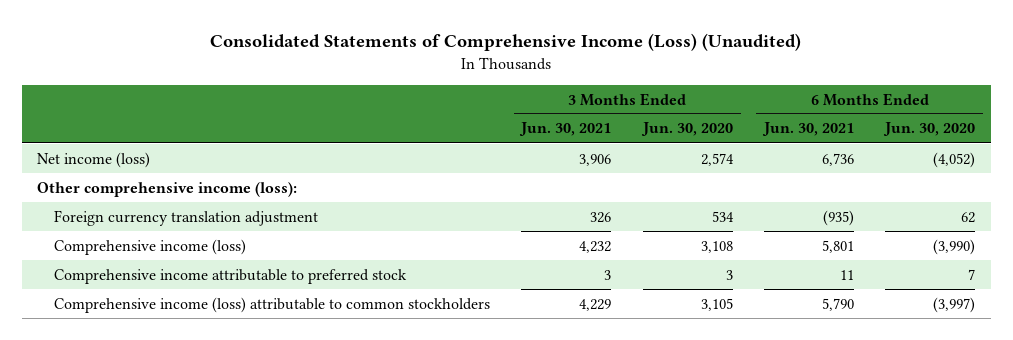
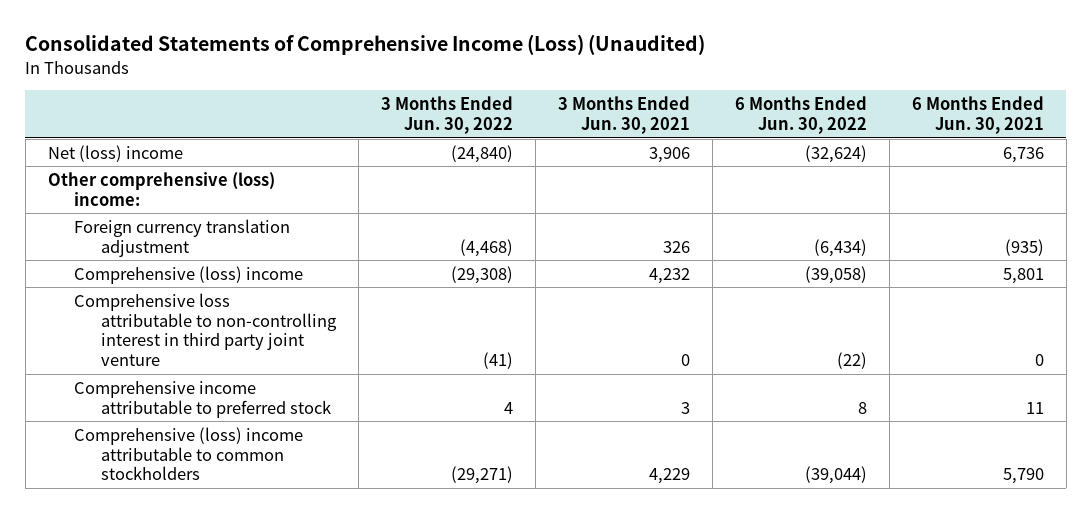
- | 3 Months Ended Jun. 30, 2021 | 3 Months Ended Jun. 30, 2020 | 6 Months Ended Jun. 30, 2021 | 6 Months Ended Jun. 30, 2020
+ | 3 Months Ended Jun. 30, 2022 | 3 Months Ended Jun. 30, 2021 | 6 Months Ended Jun. 30, 2022 | 6 Months Ended Jun. 30, 2021
- Net income (loss) | 3,906 | 2,574 | 6,736 | (4,052)
- Other comprehensive income (loss):
+ Net (loss) income | (24,840) | 3,906 | (32,624) | 6,736
+ Other comprehensive (loss) income:
- Comprehensive income (loss) | 4,232 | 3,108 | 5,801 | (3,990)
+ Comprehensive (loss) income | (29,308) | 4,232 | (39,058) | 5,801
+ Comprehensive loss attributable to non-controlling interest in third party joint venture | (41) | 0 | (22) | 0
- Comprehensive income (loss) attributable to common stockholders | 4,229 | 3,105 | 5,790 | (3,997)
+ Comprehensive (loss) income attributable to common stockholders | (29,271) | 4,229 | (39,044) | 5,790

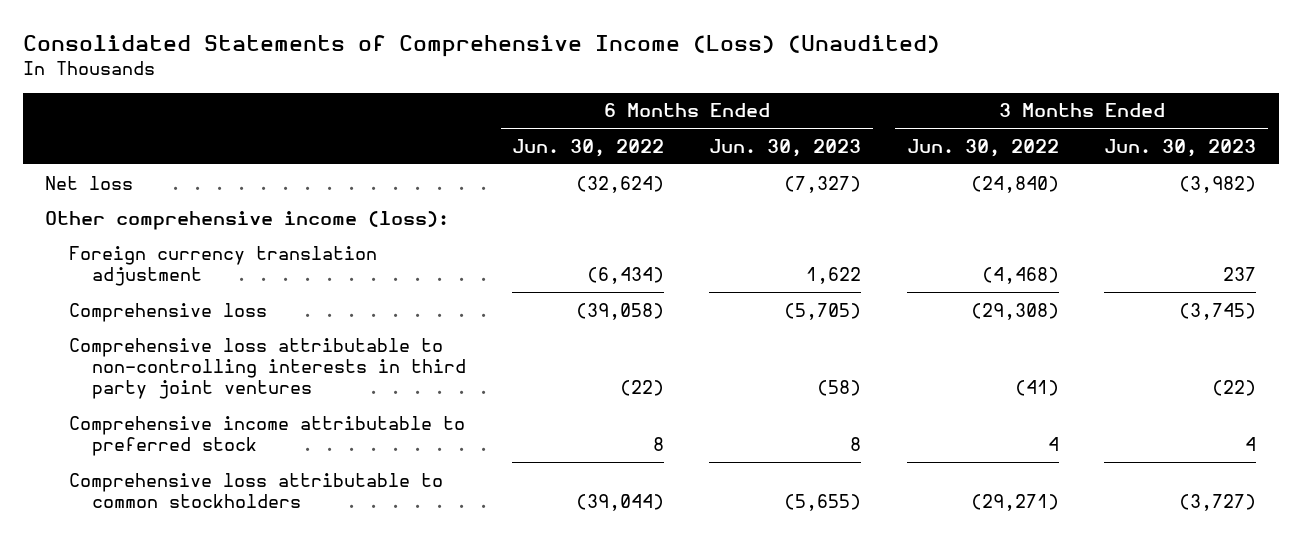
- | 3 Months Ended Jun. 30, 2022 | 3 Months Ended Jun. 30, 2021 | 6 Months Ended Jun. 30, 2022 | 6 Months Ended Jun. 30, 2021
+ | 6 Months Ended Jun. 30, 2022 | 6 Months Ended Jun. 30, 2023 | 3 Months Ended Jun. 30, 2022 | 3 Months Ended Jun. 30, 2023
- Net (loss) income | (24,840) | 3,906 | (32,624) | 6,736
- Other comprehensive (loss) income:
+ Net loss | (32,624) | (7,327) | (24,840) | (3,982)
+ Other comprehensive income (loss):
- Comprehensive (loss) income | (29,308) | 4,232 | (39,058) | 5,801
- Comprehensive loss attributable to non-controlling interest in third party joint venture | (41) | 0 | (22) | 0
+ Comprehensive loss | (39,058) | (5,705) | (29,308) | (3,745)
+ Comprehensive loss attributable to non-controlling interests in third party joint ventures | (22) | (58) | (41) | (22)
- Comprehensive (loss) income attributable to common stockholders | (29,271) | 4,229 | (39,044) | 5,790
+ Comprehensive loss attributable to common stockholders | (39,044) | (5,655) | (29,271) | (3,727)

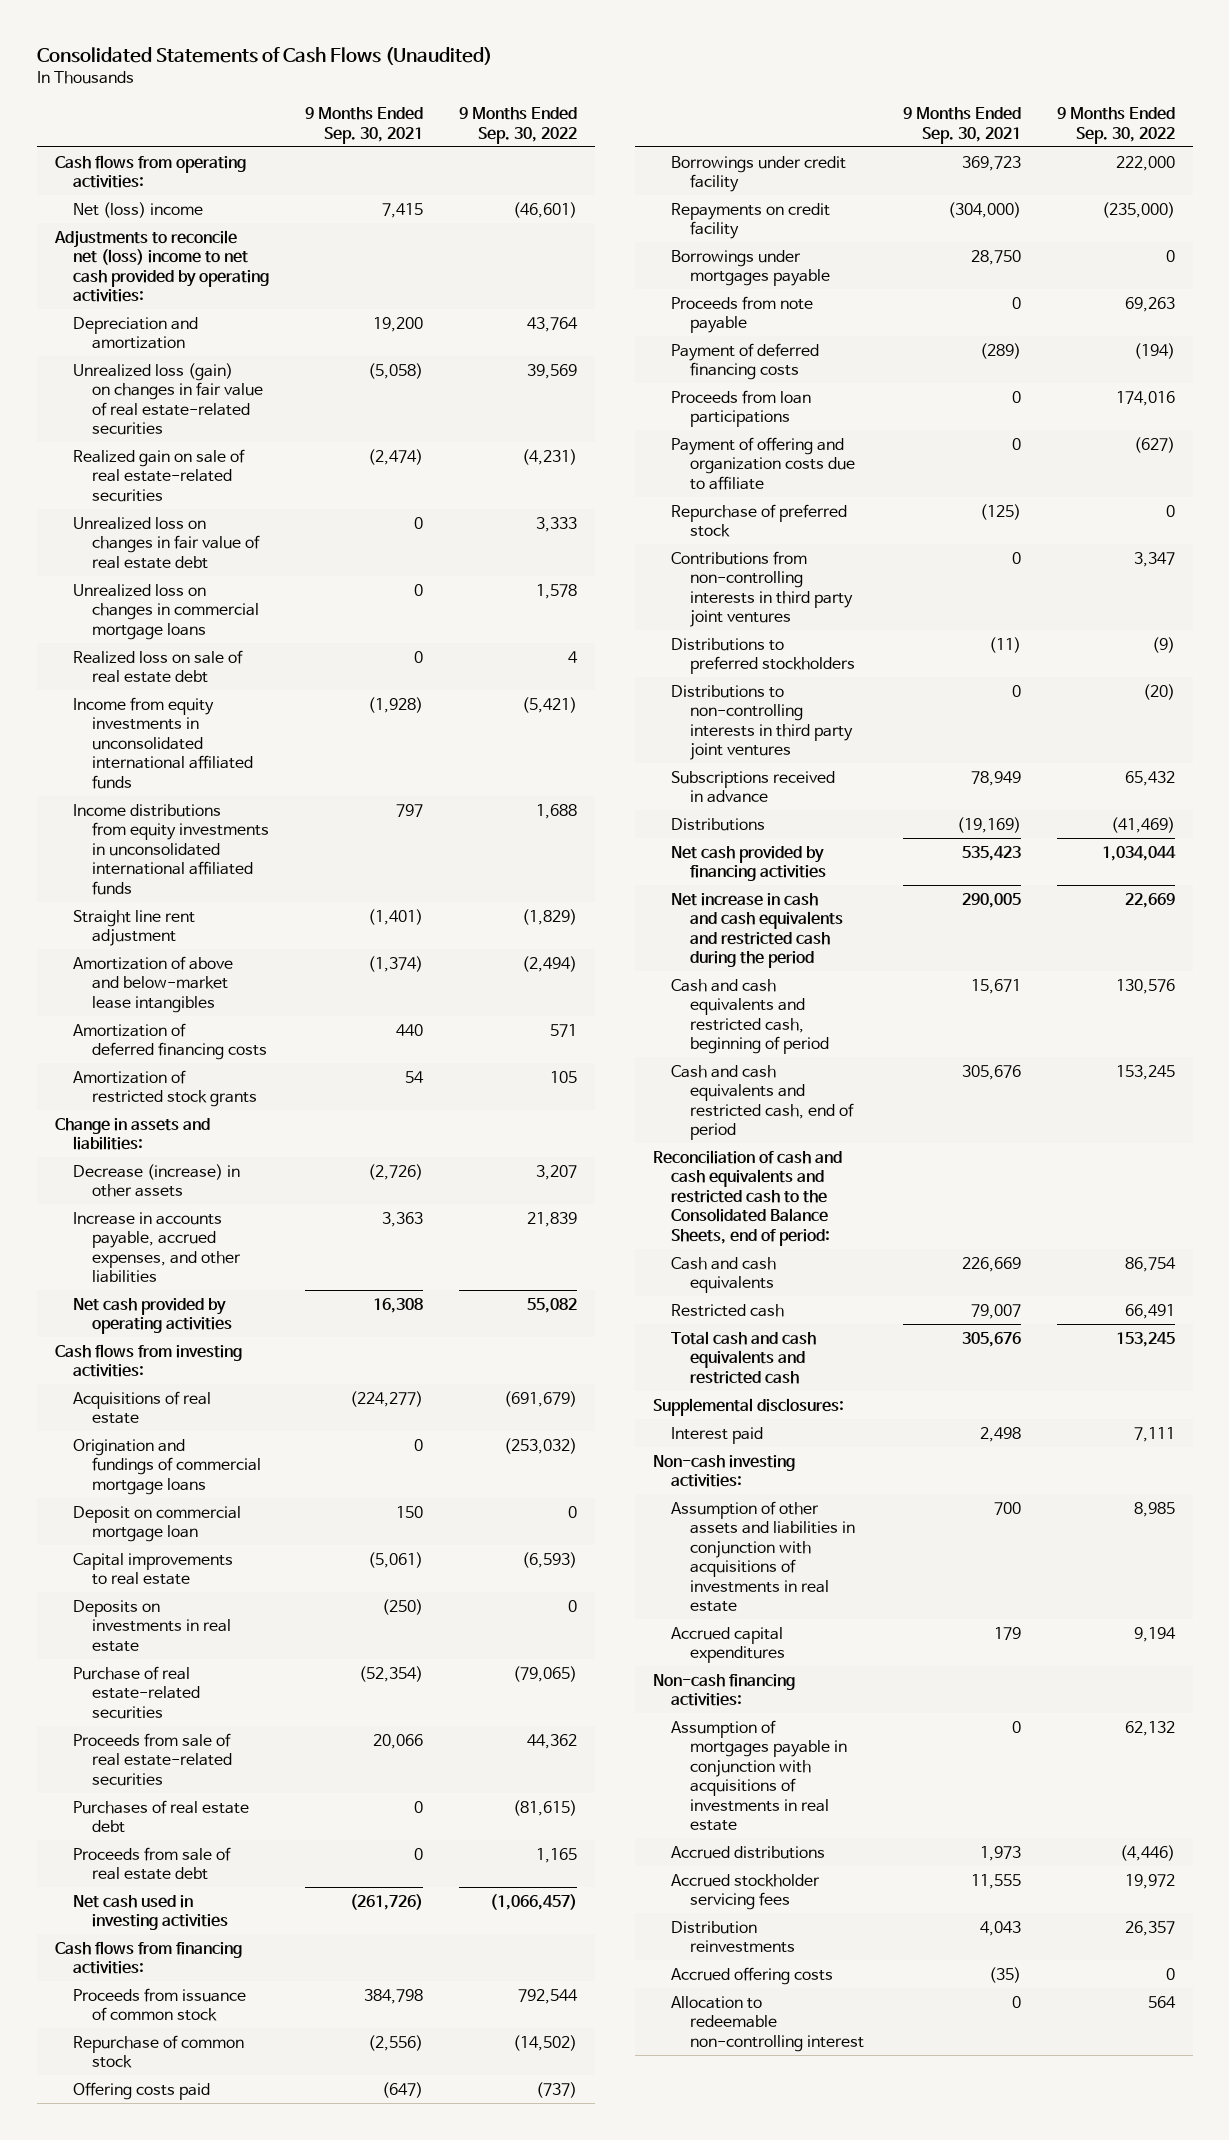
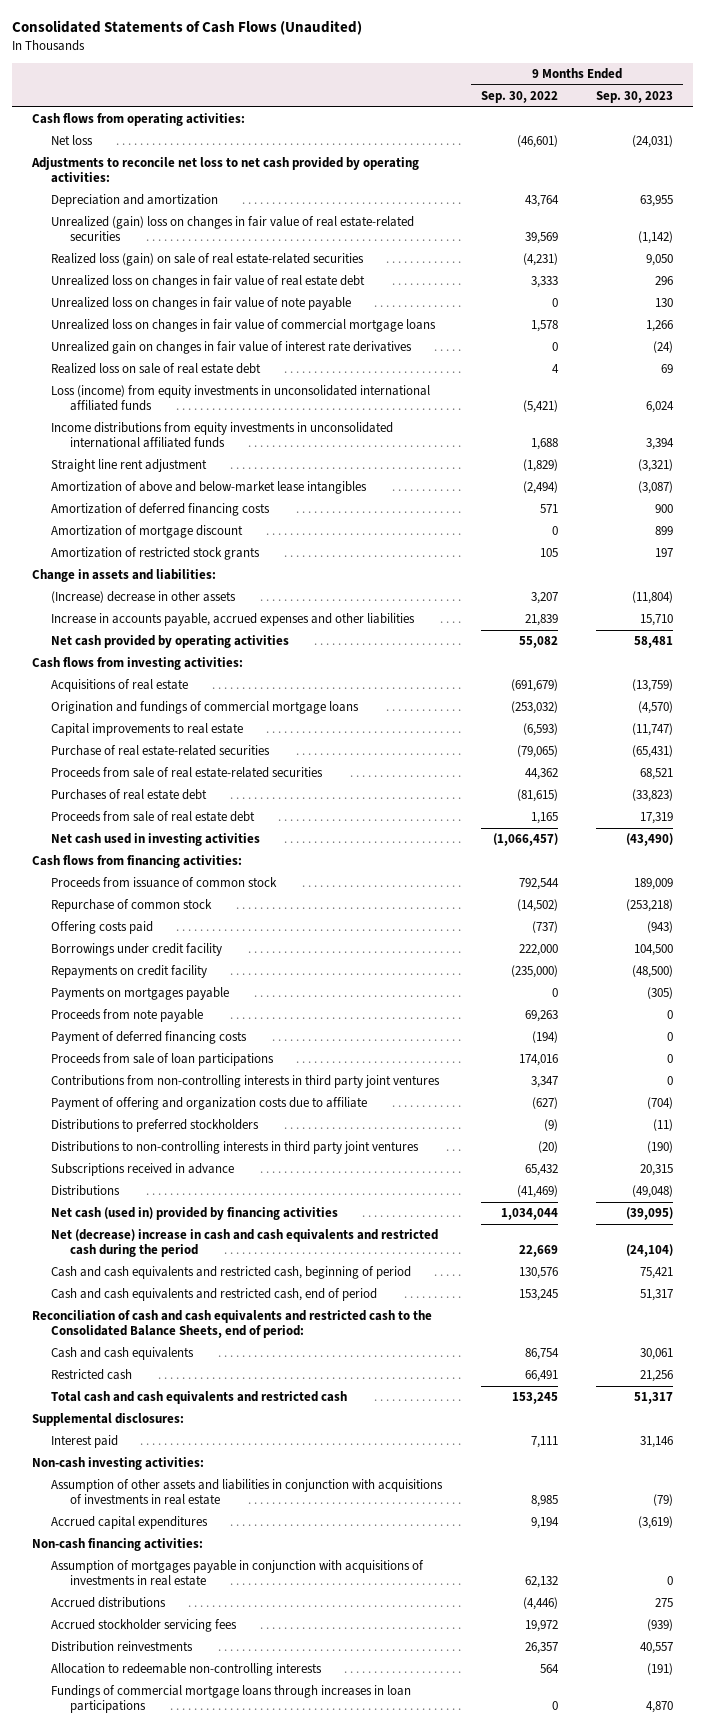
- | 9 Months Ended Sep. 30, 2021 | 9 Months Ended Sep. 30, 2022
+ | 9 Months Ended Sep. 30, 2022 | 9 Months Ended Sep. 30, 2023
- Net (loss) income | 7,415 | (46,601)
- Adjustments to reconcile net (loss) income to net cash provided by operating activities:
+ Net loss | (46,601) | (24,031)
+ Adjustments to reconcile net loss to net cash provided by operating activities:
- Unrealized loss (gain) on changes in fair value of real estate-related securities | (5,058) | 39,569
- Realized gain on sale of real estate-related securities | (2,474) | (4,231)
+ Unrealized (gain) loss on changes in fair value of real estate-related securities | 39,569 | (1,142)
+ Realized loss (gain) on sale of real estate-related securities | (4,231) | 9,050
- Unrealized loss on changes in commercial mortgage loans | 0 | 1,578
+ Unrealized loss on changes in fair value of note payable | 0 | 130
+ Unrealized loss on changes in fair value of commercial mortgage loans | 1,578 | 1,266
+ Unrealized gain on changes in fair value of interest rate derivatives | 0 | (24)
- Income from equity investments in unconsolidated international affiliated funds | (1,928) | (5,421)
+ Loss (income) from equity investments in unconsolidated international affiliated funds | (5,421) | 6,024
+ Amortization of mortgage discount | 0 | 899
- Decrease (increase) in other assets | (2,726) | 3,207
- Increase in accounts payable, accrued expenses, and other liabilities | 3,363 | 21,839
+ (Increase) decrease in other assets | 3,207 | (11,804)
+ Increase in accounts payable, accrued expenses and other liabilities | 21,839 | 15,710
- Deposit on commercial mortgage loan | 150 | 0
- Deposits on investments in real estate | (250) | 0
- Borrowings under mortgages payable | 28,750 | 0
+ Payments on mortgages payable | 0 | (305)
- Proceeds from loan participations | 0 | 174,016
- Repurchase of preferred stock | (125) | 0
+ Proceeds from sale of loan participations | 174,016 | 0
moved down: Payment of offering and organization costs due to affiliate | (627) | (704)
- Net cash provided by financing activities | 535,423 | 1,034,044
- Net increase in cash and cash equivalents and restricted cash during the period | 290,005 | 22,669
+ Net cash (used in) provided by financing activities | 1,034,044 | (39,095)
+ Net (decrease) increase in cash and cash equivalents and restricted cash during the period | 22,669 | (24,104)
- Accrued offering costs | (35) | 0
- Allocation to redeemable non-controlling interest | 0 | 564
+ Allocation to redeemable non-controlling interests | 564 | (191)
+ Fundings of commercial mortgage loans through increases in loan participations | 0 | 4,870

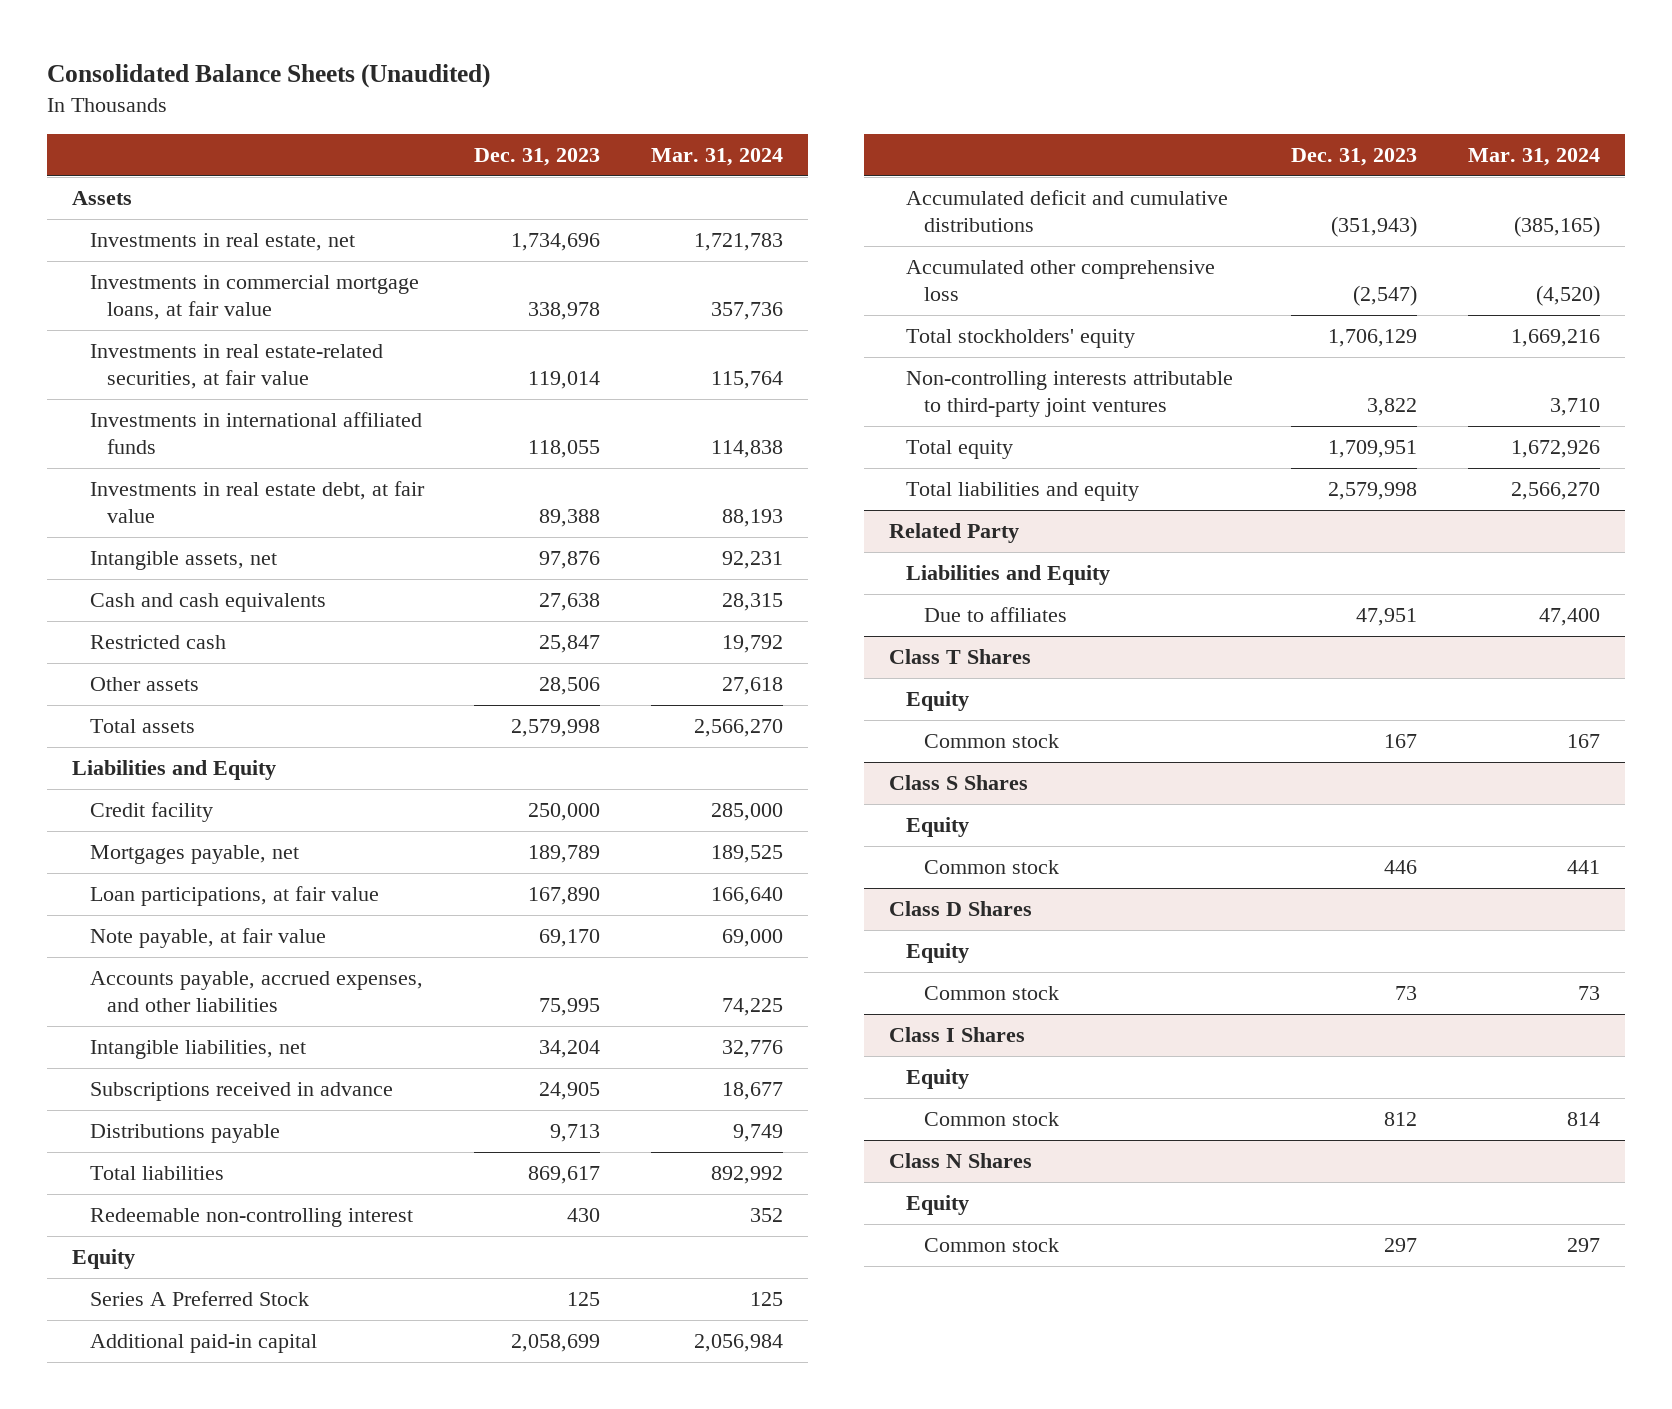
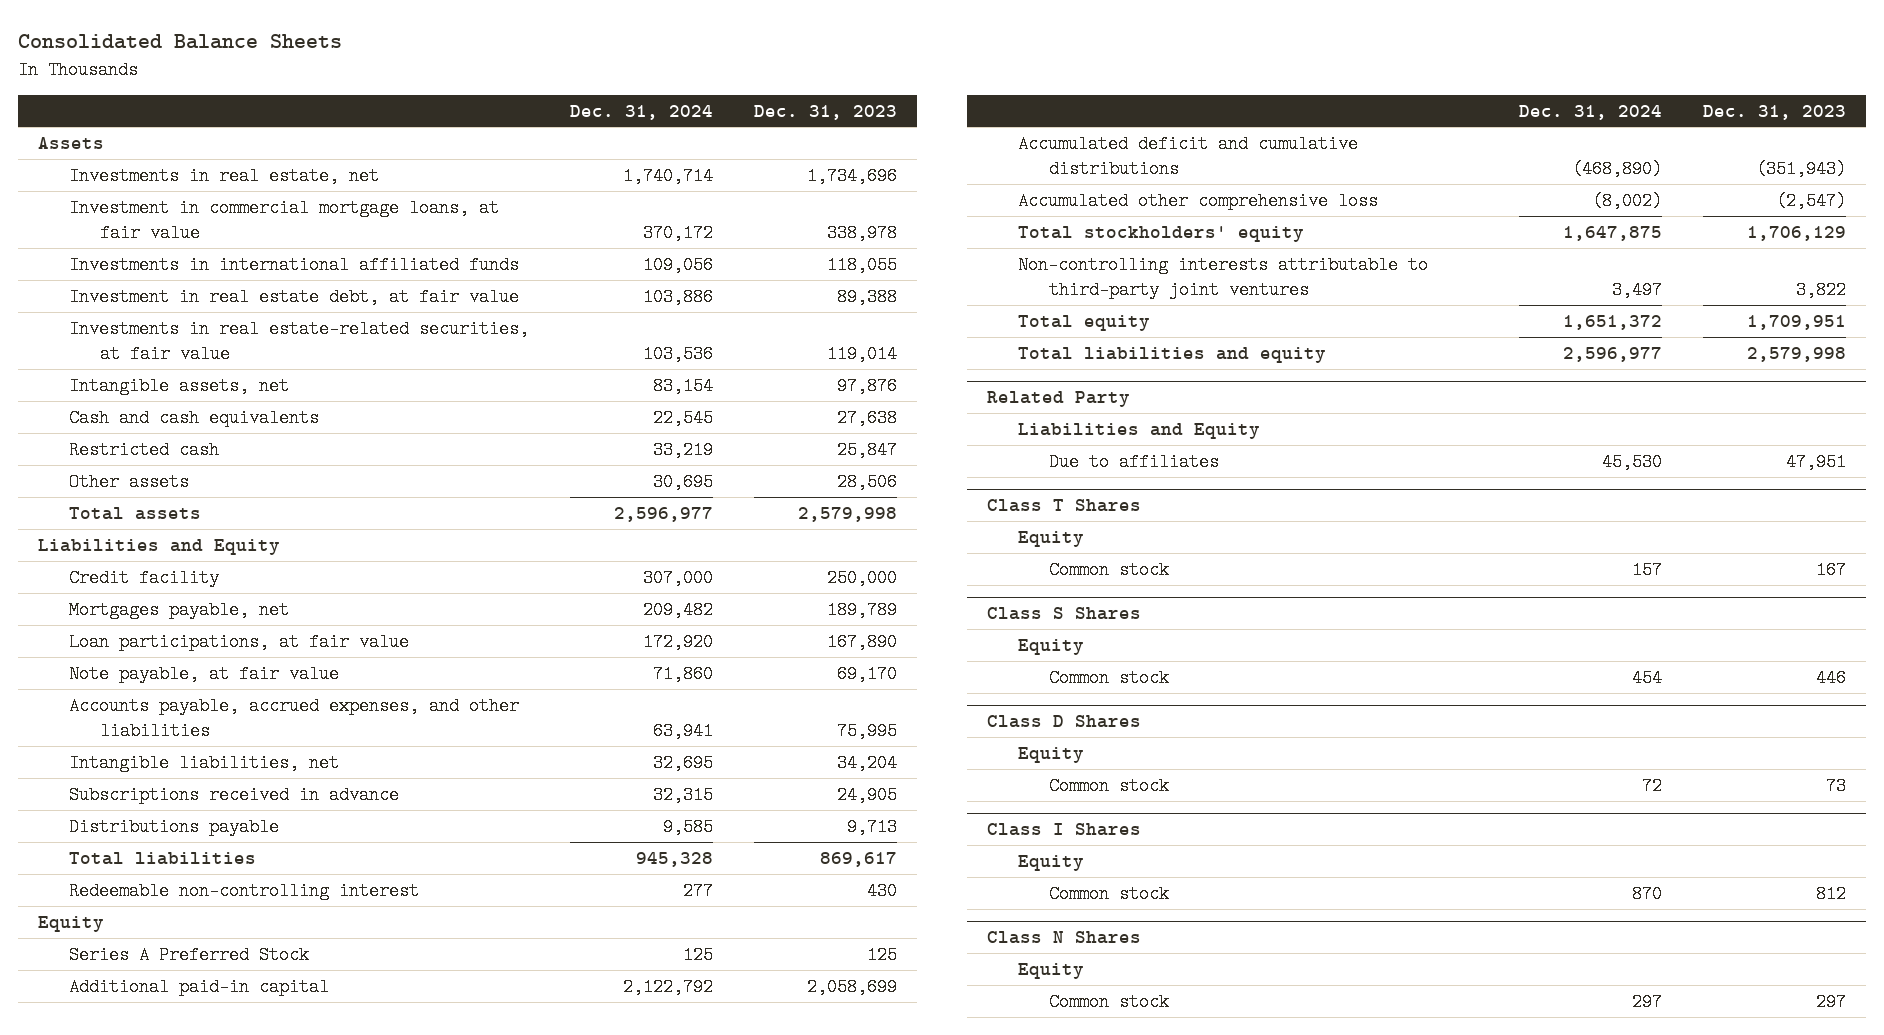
- Consolidated Balance Sheets (Unaudited)
+ Consolidated Balance Sheets
- | Dec. 31, 2023 | Mar. 31, 2024
+ | Dec. 31, 2024 | Dec. 31, 2023
- Investments in commercial mortgage loans, at fair value | 338,978 | 357,736
+ Investment in commercial mortgage loans, at fair value | 370,172 | 338,978
- Investments in real estate debt, at fair value | 89,388 | 88,193
+ Investment in real estate debt, at fair value | 103,886 | 89,388
moved down: Investments in real estate-related securities, at fair value | 103,536 | 119,014

